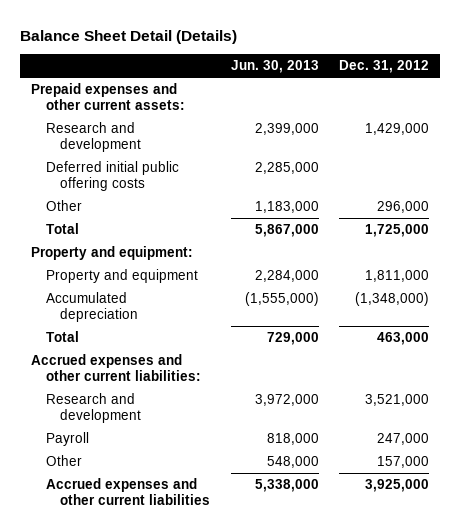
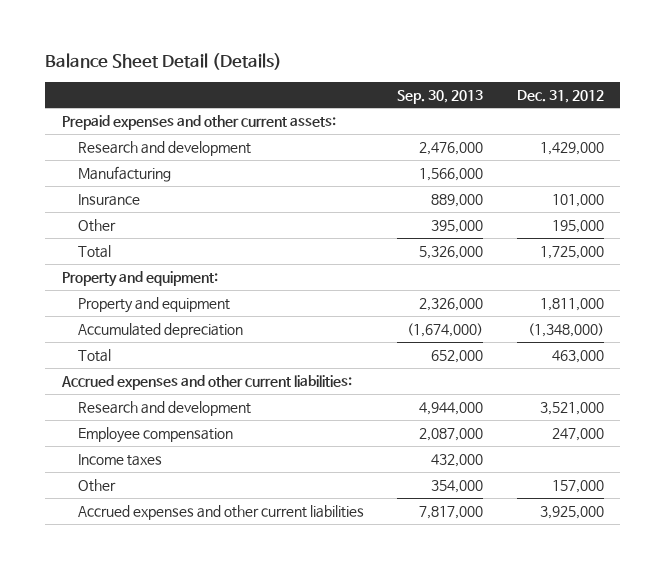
- | Jun. 30, 2013 | Dec. 31, 2012
+ | Sep. 30, 2013 | Dec. 31, 2012
- Deferred initial public offering costs | 2,285,000 |
- Other | 1,183,000 | 296,000
+ Manufacturing | 1,566,000 |
+ Insurance | 889,000 | 101,000
+ Other | 395,000 | 195,000
- Payroll | 818,000 | 247,000
+ Employee compensation | 2,087,000 | 247,000
+ Income taxes | 432,000 |

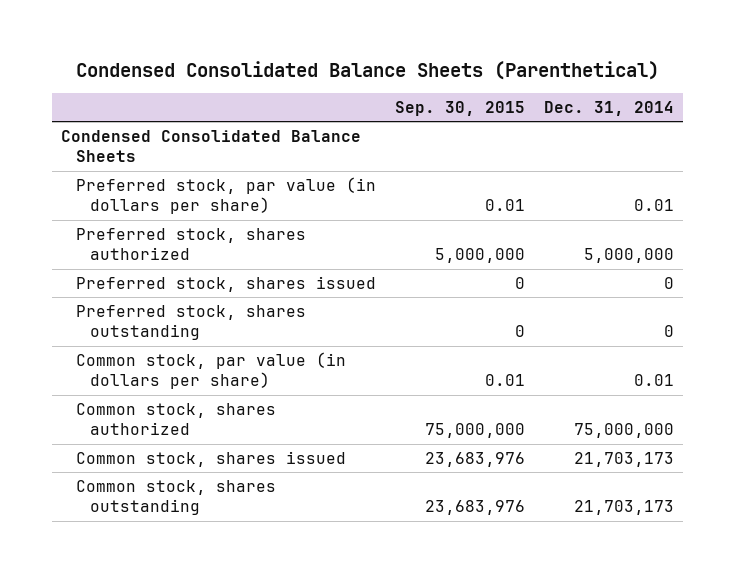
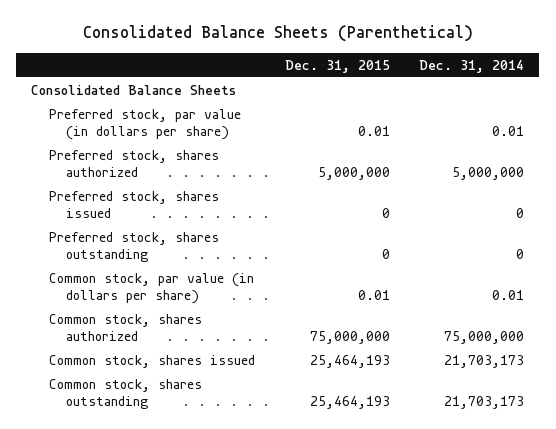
- Condensed Consolidated Balance Sheets (Parenthetical)
+ Consolidated Balance Sheets (Parenthetical)
- | Sep. 30, 2015 | Dec. 31, 2014
+ | Dec. 31, 2015 | Dec. 31, 2014
- Condensed Consolidated Balance Sheets
+ Consolidated Balance Sheets

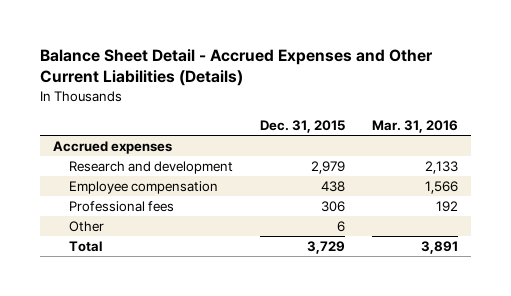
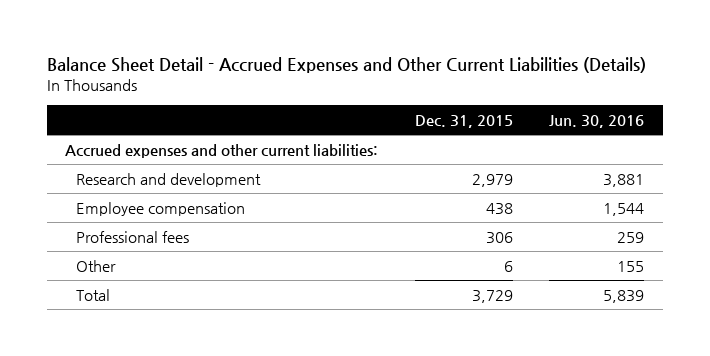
- | Dec. 31, 2015 | Mar. 31, 2016
+ | Dec. 31, 2015 | Jun. 30, 2016
- Accrued expenses
+ Accrued expenses and other current liabilities:

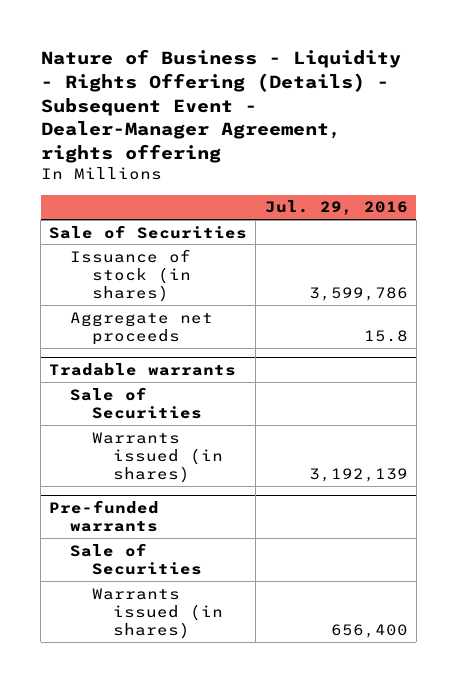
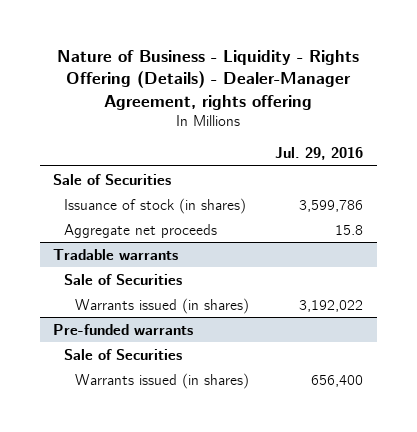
- Nature of Business - Liquidity - Rights Offering (Details) - Subsequent Event - Dealer-Manager Agreement, rights offering
+ Nature of Business - Liquidity - Rights Offering (Details) - Dealer-Manager Agreement, rights offering
@ Tradable warrants
- Warrants issued (in shares) | 3,192,139
+ Warrants issued (in shares) | 3,192,022

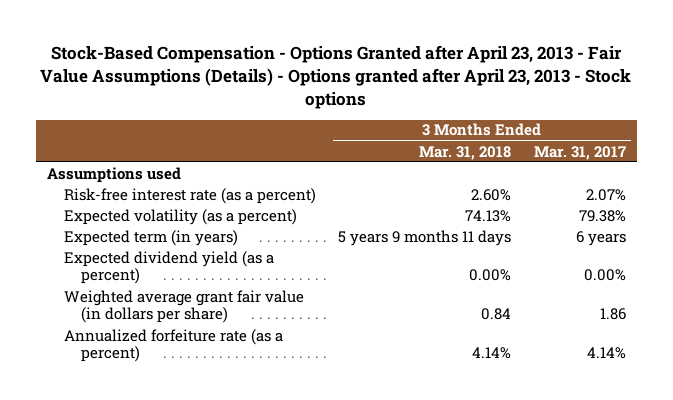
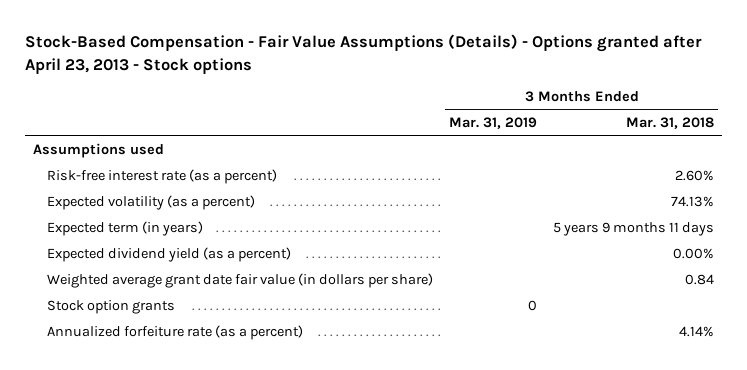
- Stock-Based Compensation - Options Granted after April 23, 2013 - Fair Value Assumptions (Details) - Options granted after April 23, 2013 - Stock options
+ Stock-Based Compensation - Fair Value Assumptions (Details) - Options granted after April 23, 2013 - Stock options
- | 3 Months Ended Mar. 31, 2018 | 3 Months Ended Mar. 31, 2017
+ | 3 Months Ended Mar. 31, 2019 | 3 Months Ended Mar. 31, 2018
- Weighted average grant fair value (in dollars per share) | 0.84 | 1.86
+ Weighted average grant date fair value (in dollars per share) | | 0.84
+ Stock option grants | 0 |

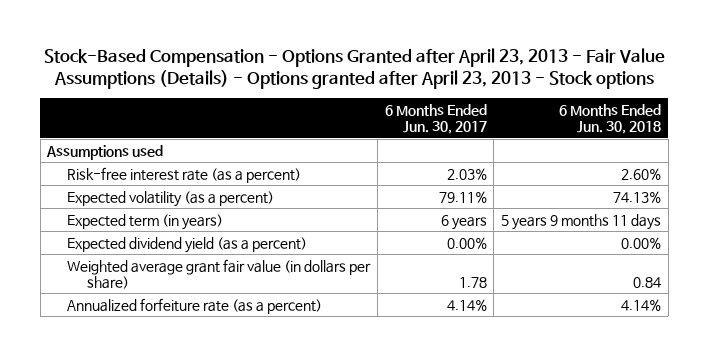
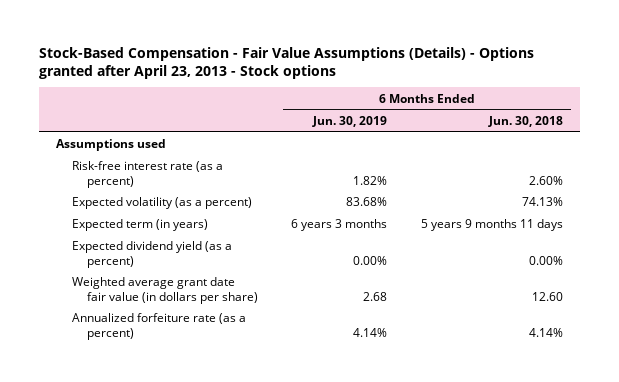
- Stock-Based Compensation - Options Granted after April 23, 2013 - Fair Value Assumptions (Details) - Options granted after April 23, 2013 - Stock options
+ Stock-Based Compensation - Fair Value Assumptions (Details) - Options granted after April 23, 2013 - Stock options
- | 6 Months Ended Jun. 30, 2017 | 6 Months Ended Jun. 30, 2018
+ | 6 Months Ended Jun. 30, 2019 | 6 Months Ended Jun. 30, 2018
- Weighted average grant fair value (in dollars per share) | 1.78 | 0.84
+ Weighted average grant date fair value (in dollars per share) | 2.68 | 12.60

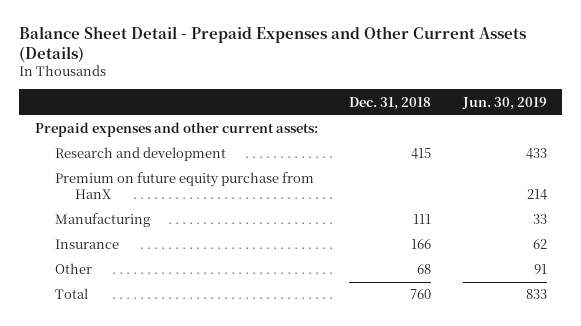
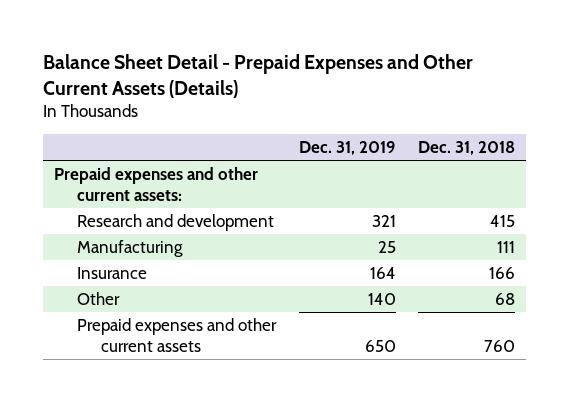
- | Dec. 31, 2018 | Jun. 30, 2019
+ | Dec. 31, 2019 | Dec. 31, 2018
- Premium on future equity purchase from HanX | | 214
- Total | 760 | 833
+ Prepaid expenses and other current assets | 650 | 760

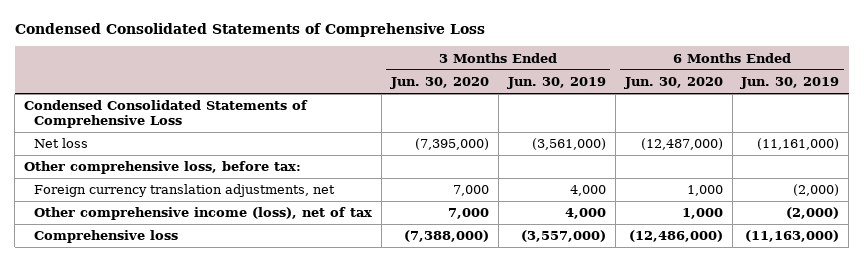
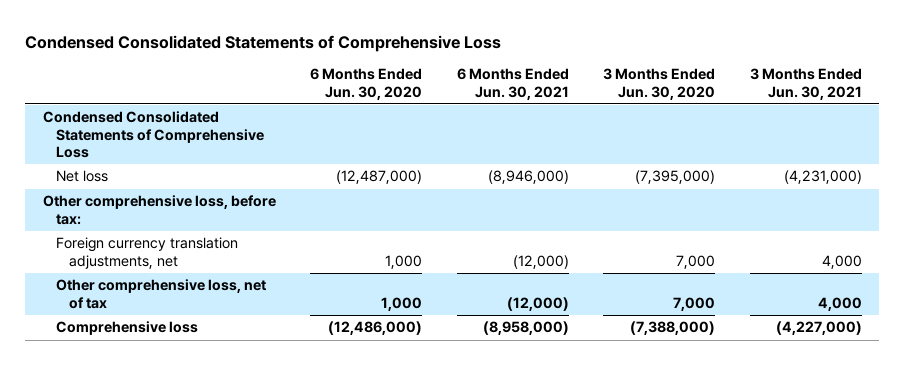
- | 3 Months Ended Jun. 30, 2020 | 3 Months Ended Jun. 30, 2019 | 6 Months Ended Jun. 30, 2020 | 6 Months Ended Jun. 30, 2019
+ | 6 Months Ended Jun. 30, 2020 | 6 Months Ended Jun. 30, 2021 | 3 Months Ended Jun. 30, 2020 | 3 Months Ended Jun. 30, 2021
- Other comprehensive income (loss), net of tax | 7,000 | 4,000 | 1,000 | (2,000)
+ Other comprehensive loss, net of tax | 1,000 | (12,000) | 7,000 | 4,000

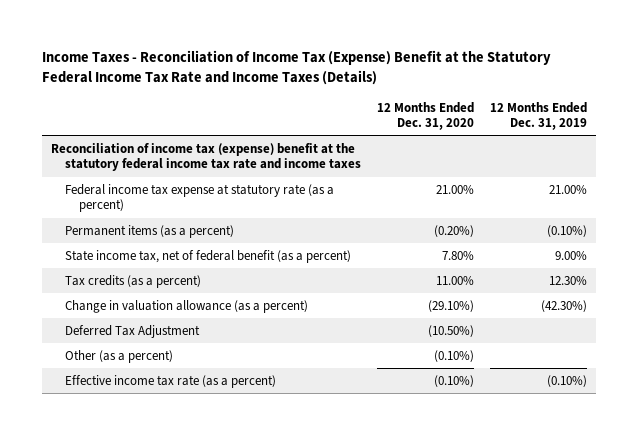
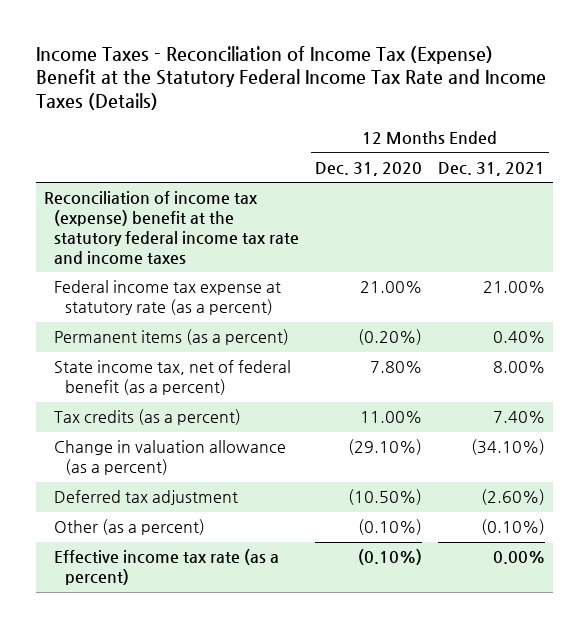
- | 12 Months Ended Dec. 31, 2020 | 12 Months Ended Dec. 31, 2019
+ | 12 Months Ended Dec. 31, 2020 | 12 Months Ended Dec. 31, 2021
- Deferred Tax Adjustment | (10.50%) |
+ Deferred tax adjustment | (10.50%) | (2.60%)

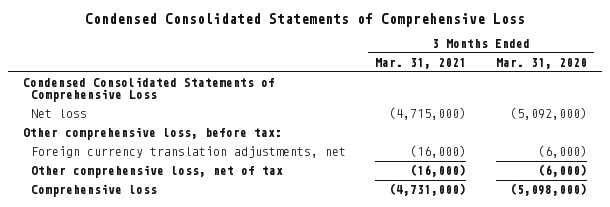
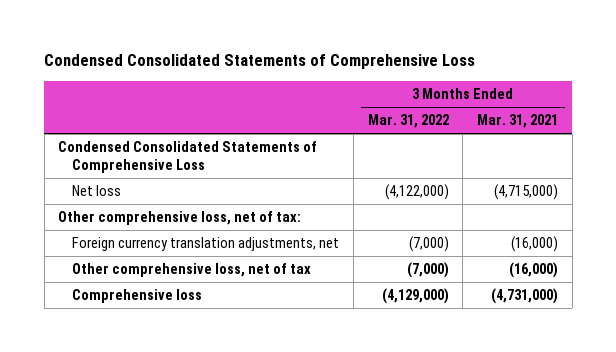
- | 3 Months Ended Mar. 31, 2021 | 3 Months Ended Mar. 31, 2020
+ | 3 Months Ended Mar. 31, 2022 | 3 Months Ended Mar. 31, 2021
- Other comprehensive loss, before tax:
+ Other comprehensive loss, net of tax:

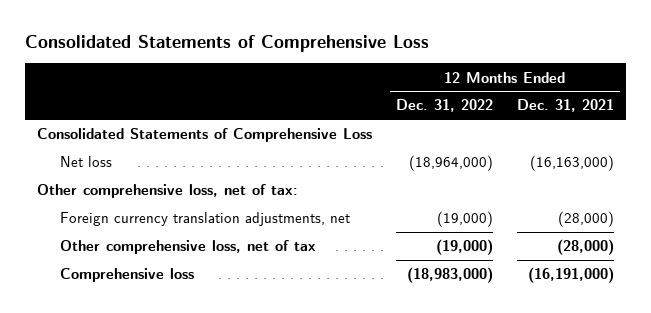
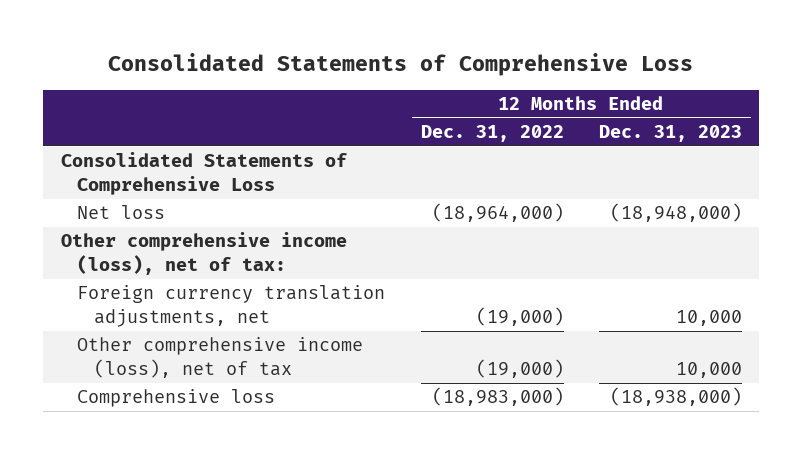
- | 12 Months Ended Dec. 31, 2022 | 12 Months Ended Dec. 31, 2021
+ | 12 Months Ended Dec. 31, 2022 | 12 Months Ended Dec. 31, 2023
- Other comprehensive loss, net of tax:
+ Other comprehensive income (loss), net of tax:
- Other comprehensive loss, net of tax | (19,000) | (28,000)
+ Other comprehensive income (loss), net of tax | (19,000) | 10,000

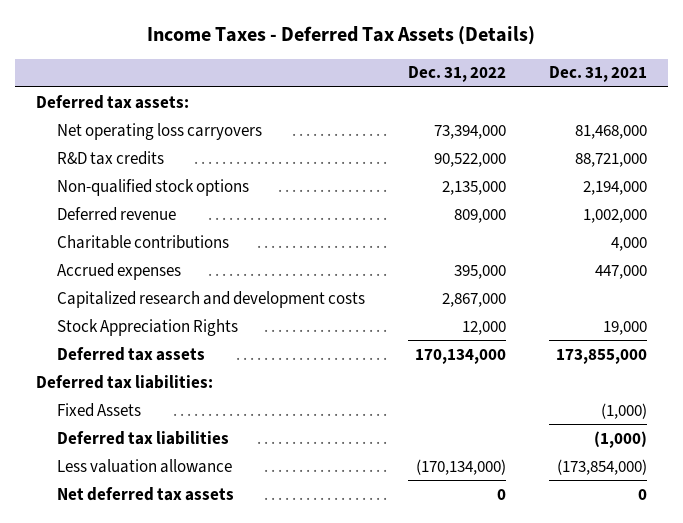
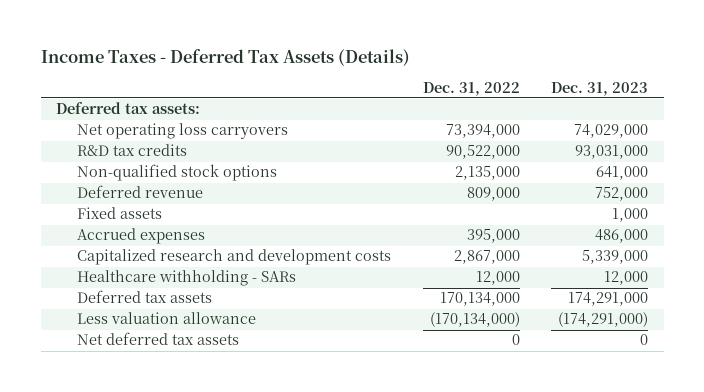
- | Dec. 31, 2022 | Dec. 31, 2021
+ | Dec. 31, 2022 | Dec. 31, 2023
- Charitable contributions | | 4,000
+ Fixed assets | | 1,000
- Stock Appreciation Rights | 12,000 | 19,000
+ Healthcare withholding - SARs | 12,000 | 12,000
- Deferred tax liabilities:
- Fixed Assets | | (1,000)
- Deferred tax liabilities | | (1,000)

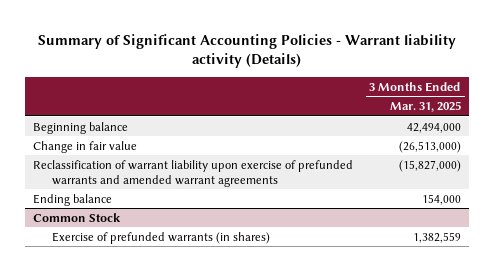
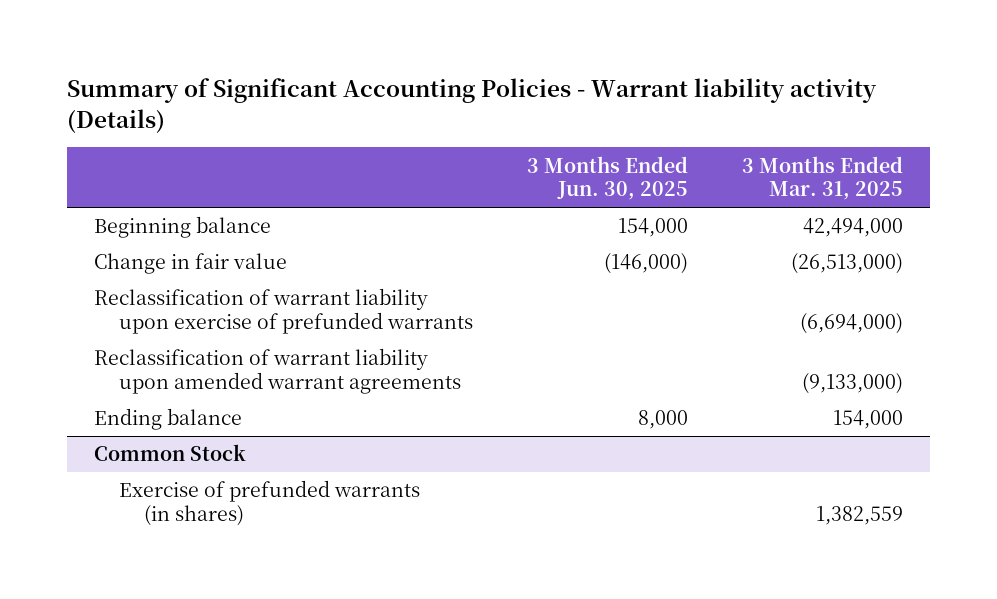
- | 3 Months Ended Mar. 31, 2025
+ | 3 Months Ended Jun. 30, 2025 | 3 Months Ended Mar. 31, 2025
- Reclassification of warrant liability upon exercise of prefunded warrants and amended warrant agreements | (15,827,000)
+ Reclassification of warrant liability upon exercise of prefunded warrants | | (6,694,000)
+ Reclassification of warrant liability upon amended warrant agreements | | (9,133,000)

